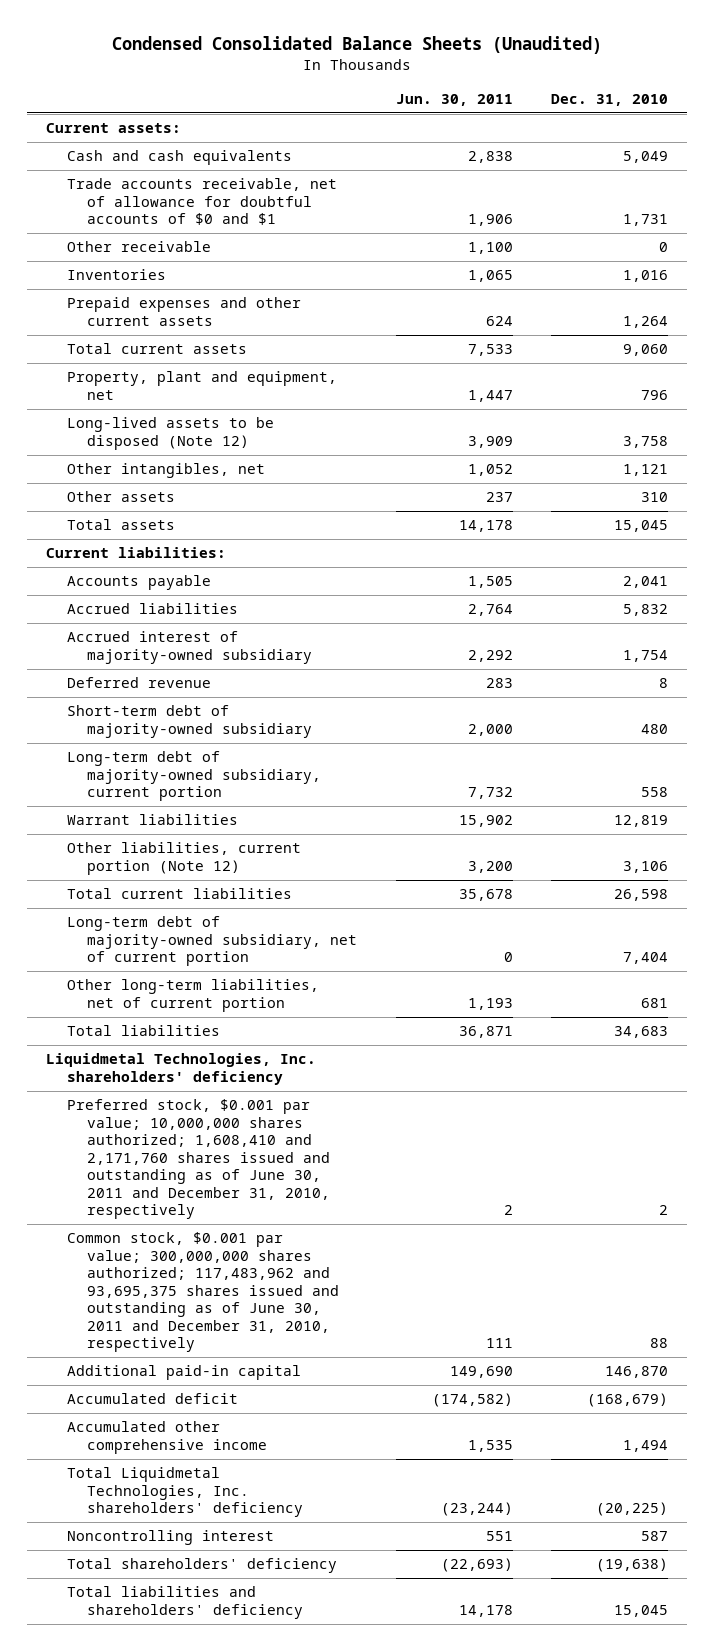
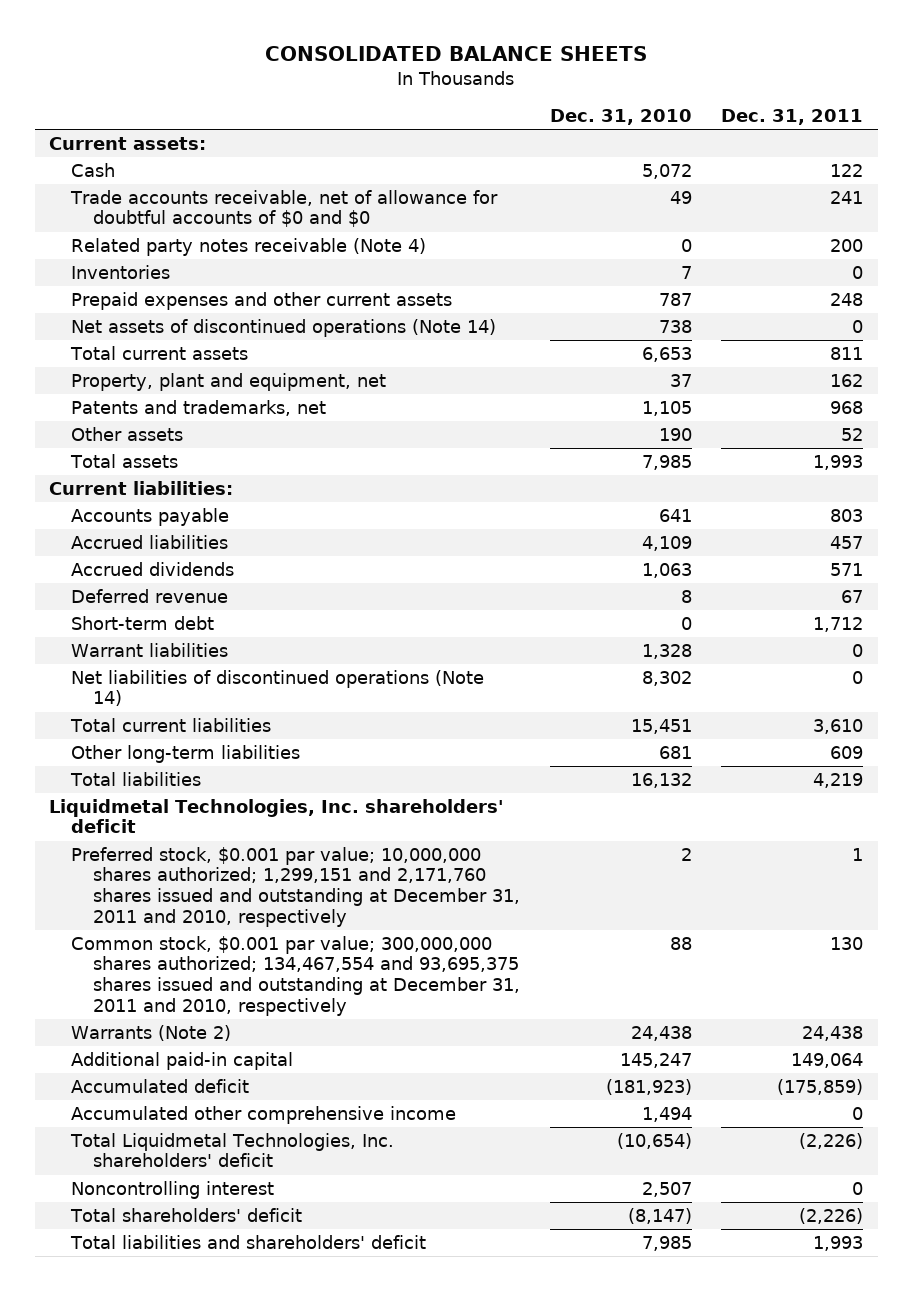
- Condensed Consolidated Balance Sheets (Unaudited)
+ CONSOLIDATED BALANCE SHEETS
- | Jun. 30, 2011 | Dec. 31, 2010
+ | Dec. 31, 2010 | Dec. 31, 2011
- Cash and cash equivalents | 2,838 | 5,049
- Trade accounts receivable, net of allowance for doubtful accounts of $0 and $1 | 1,906 | 1,731
- Other receivable | 1,100 | 0
- Inventories | 1,065 | 1,016
- Prepaid expenses and other current assets | 624 | 1,264
- Total current assets | 7,533 | 9,060
- Property, plant and equipment, net | 1,447 | 796
- Long-lived assets to be disposed (Note 12) | 3,909 | 3,758
- Other intangibles, net | 1,052 | 1,121
- Other assets | 237 | 310
- Total assets | 14,178 | 15,045
+ Cash | 5,072 | 122
+ Trade accounts receivable, net of allowance for doubtful accounts of $0 and $0 | 49 | 241
+ Related party notes receivable (Note 4) | 0 | 200
+ Inventories | 7 | 0
+ Prepaid expenses and other current assets | 787 | 248
+ Net assets of discontinued operations (Note 14) | 738 | 0
+ Total current assets | 6,653 | 811
+ Property, plant and equipment, net | 37 | 162
+ Patents and trademarks, net | 1,105 | 968
+ Other assets | 190 | 52
+ Total assets | 7,985 | 1,993
- Accounts payable | 1,505 | 2,041
- Accrued liabilities | 2,764 | 5,832
- Accrued interest of majority-owned subsidiary | 2,292 | 1,754
+ Accounts payable | 641 | 803
+ Accrued liabilities | 4,109 | 457
+ Accrued dividends | 1,063 | 571
- Short-term debt of majority-owned subsidiary | 2,000 | 480
- Long-term debt of majority-owned subsidiary, current portion | 7,732 | 558
- Warrant liabilities | 15,902 | 12,819
- Other liabilities, current portion (Note 12) | 3,200 | 3,106
- Total current liabilities | 35,678 | 26,598
- Long-term debt of majority-owned subsidiary, net of current portion | 0 | 7,404
- Other long-term liabilities, net of current portion | 1,193 | 681
- Total liabilities | 36,871 | 34,683
- Liquidmetal Technologies, Inc. shareholders' deficiency
- Preferred stock, $0.001 par value; 10,000,000 shares authorized; 1,608,410 and 2,171,760 shares issued and outstanding as of June 30, 2011 and December 31, 2010, respectively | 2 | 2
- Common stock, $0.001 par value; 300,000,000 shares authorized; 117,483,962 and 93,695,375 shares issued and outstanding as of June 30, 2011 and December 31, 2010, respectively | 111 | 88
- Additional paid-in capital | 149,690 | 146,870
- Accumulated deficit | (174,582) | (168,679)
+ Short-term debt | 0 | 1,712
+ Warrant liabilities | 1,328 | 0
+ Net liabilities of discontinued operations (Note 14) | 8,302 | 0
+ Total current liabilities | 15,451 | 3,610
+ Other long-term liabilities | 681 | 609
+ Total liabilities | 16,132 | 4,219
+ Liquidmetal Technologies, Inc. shareholders' deficit
+ Preferred stock, $0.001 par value; 10,000,000 shares authorized; 1,299,151 and 2,171,760 shares issued and outstanding at December 31, 2011 and 2010, respectively | 2 | 1
+ Common stock, $0.001 par value; 300,000,000 shares authorized; 134,467,554 and 93,695,375 shares issued and outstanding at December 31, 2011 and 2010, respectively | 88 | 130
+ Warrants (Note 2) | 24,438 | 24,438
+ Additional paid-in capital | 145,247 | 149,064
+ Accumulated deficit | (181,923) | (175,859)
- Total Liquidmetal Technologies, Inc. shareholders' deficiency | (23,244) | (20,225)
- Noncontrolling interest | 551 | 587
- Total shareholders' deficiency | (22,693) | (19,638)
- Total liabilities and shareholders' deficiency | 14,178 | 15,045
+ Total Liquidmetal Technologies, Inc. shareholders' deficit | (10,654) | (2,226)
+ Noncontrolling interest | 2,507 | 0
+ Total shareholders' deficit | (8,147) | (2,226)
+ Total liabilities and shareholders' deficit | 7,985 | 1,993

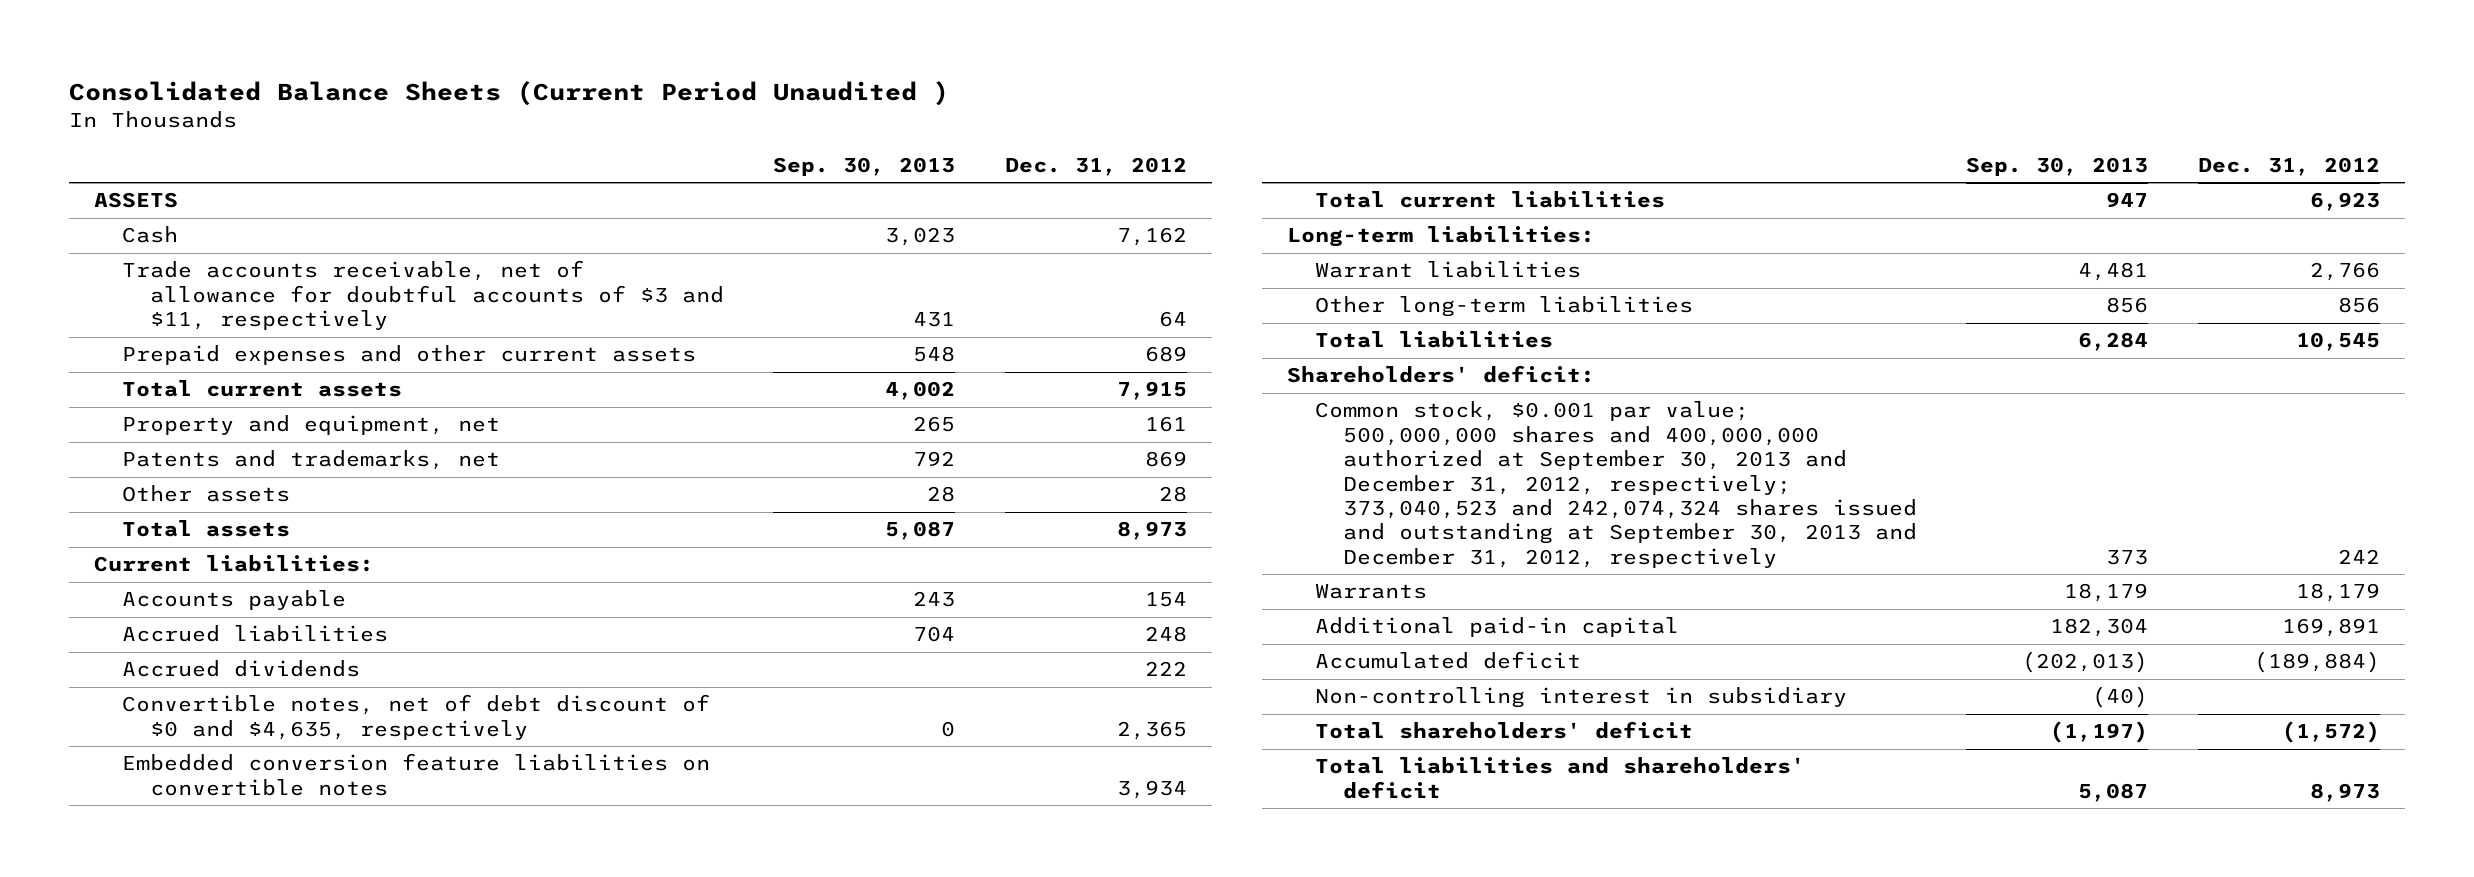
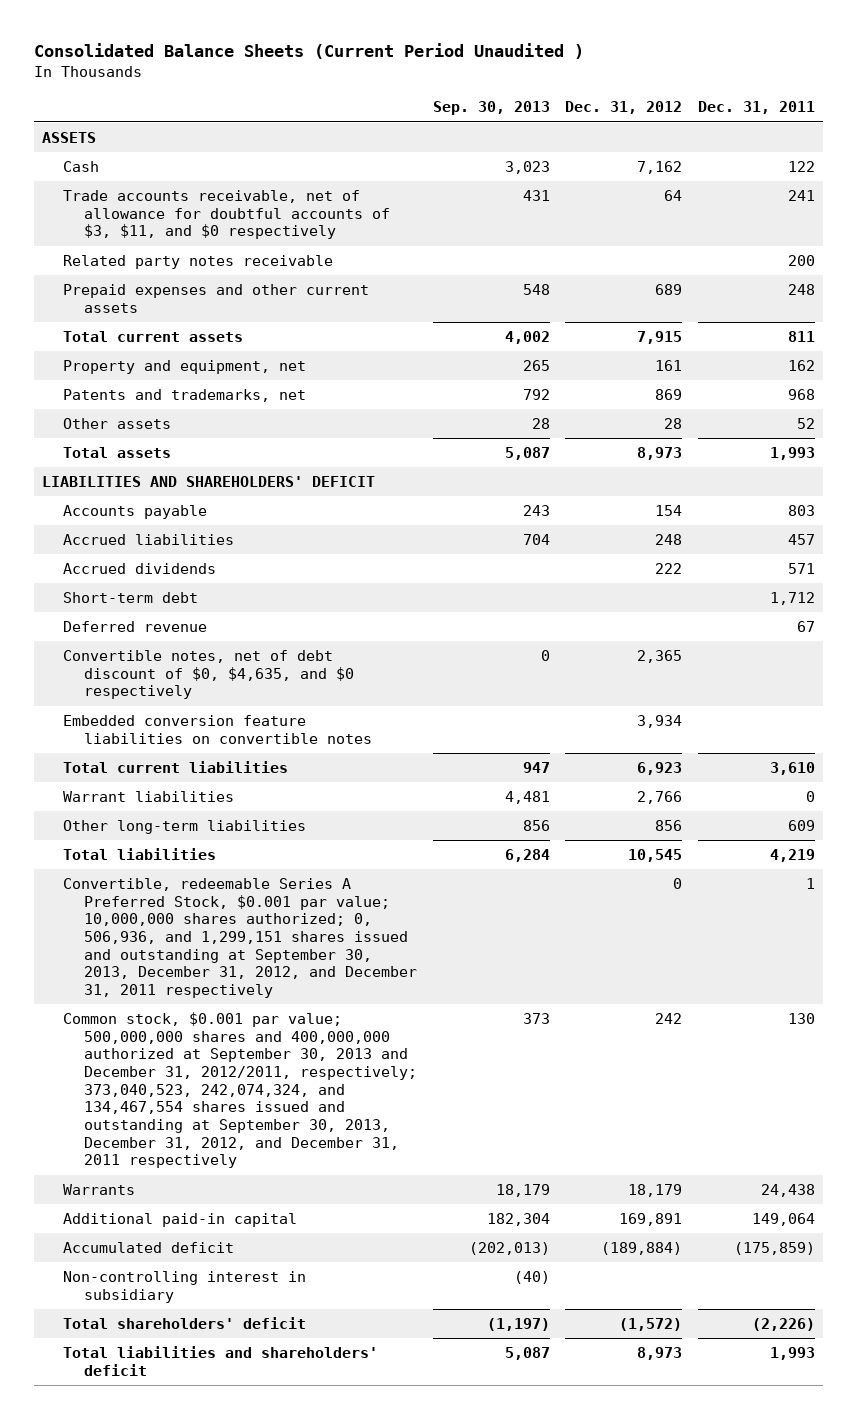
- | Sep. 30, 2013 | Dec. 31, 2012
+ | Sep. 30, 2013 | Dec. 31, 2012 | Dec. 31, 2011
- Trade accounts receivable, net of allowance for doubtful accounts of $3 and $11, respectively | 431 | 64
+ Trade accounts receivable, net of allowance for doubtful accounts of $3, $11, and $0 respectively | 431 | 64 | 241
+ Related party notes receivable | | | 200
- Current liabilities:
+ LIABILITIES AND SHAREHOLDERS' DEFICIT
- Convertible notes, net of debt discount of $0 and $4,635, respectively | 0 | 2,365
+ Short-term debt | | | 1,712
+ Deferred revenue | | | 67
+ Convertible notes, net of debt discount of $0, $4,635, and $0 respectively | 0 | 2,365 |
- Long-term liabilities:
- Shareholders' deficit:
- Common stock, $0.001 par value; 500,000,000 shares and 400,000,000 authorized at September 30, 2013 and December 31, 2012, respectively; 373,040,523 and 242,074,324 shares issued and outstanding at September 30, 2013 and December 31, 2012, respectively | 373 | 242
+ Convertible, redeemable Series A Preferred Stock, $0.001 par value; 10,000,000 shares authorized; 0, 506,936, and 1,299,151 shares issued and outstanding at September 30, 2013, December 31, 2012, and December 31, 2011 respectively | | 0 | 1
+ Common stock, $0.001 par value; 500,000,000 shares and 400,000,000 authorized at September 30, 2013 and December 31, 2012/2011, respectively; 373,040,523, 242,074,324, and 134,467,554 shares issued and outstanding at September 30, 2013, December 31, 2012, and December 31, 2011 respectively | 373 | 242 | 130

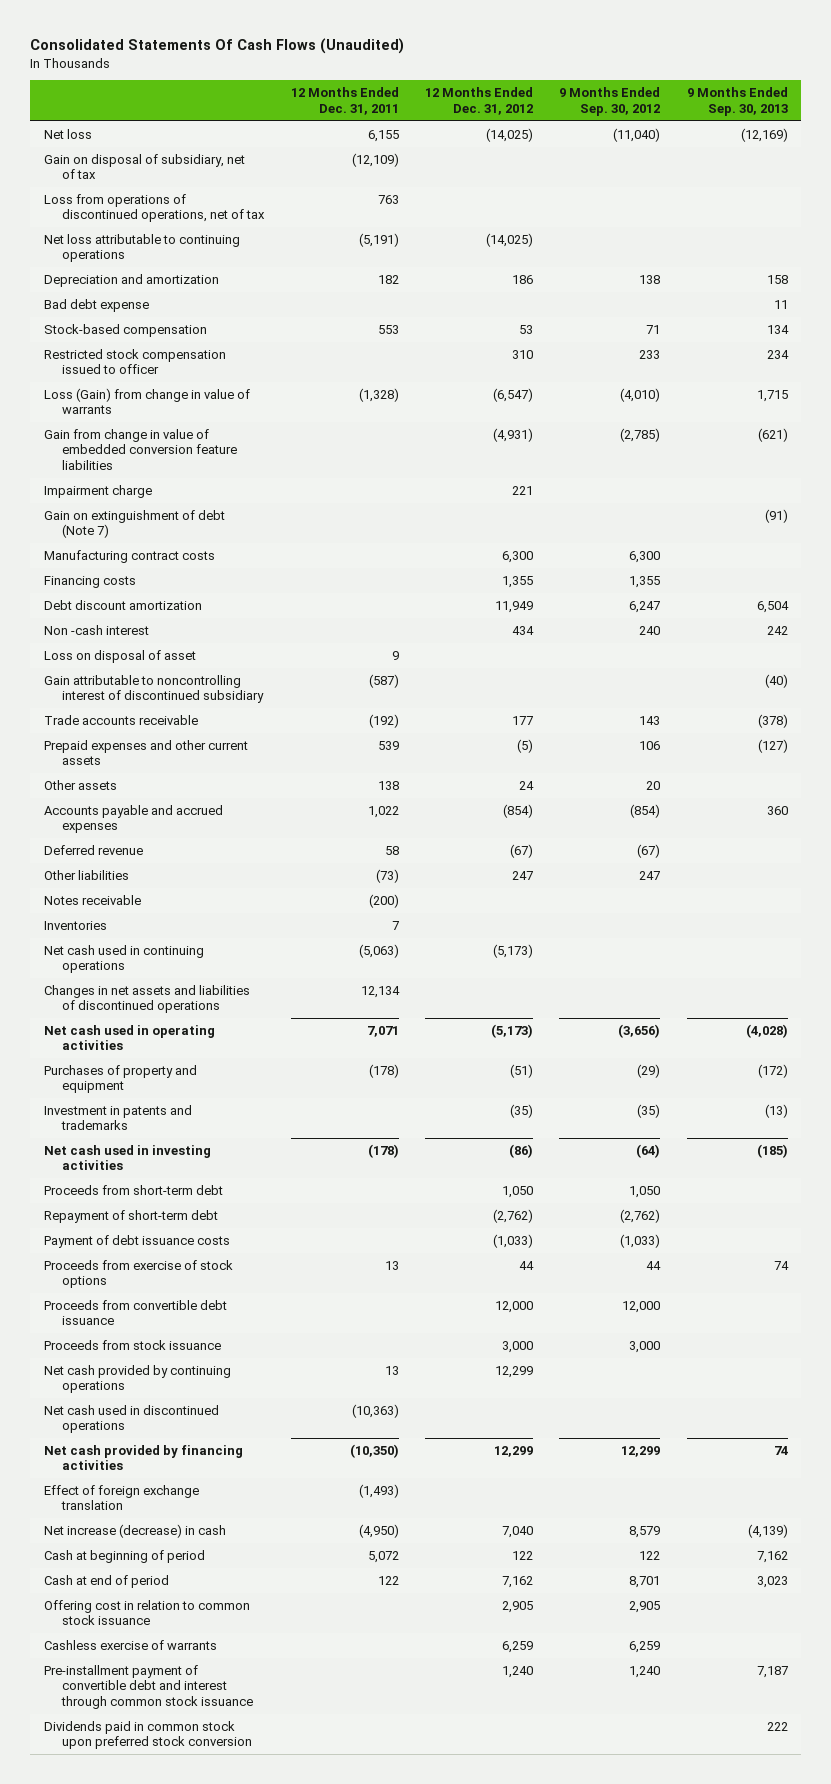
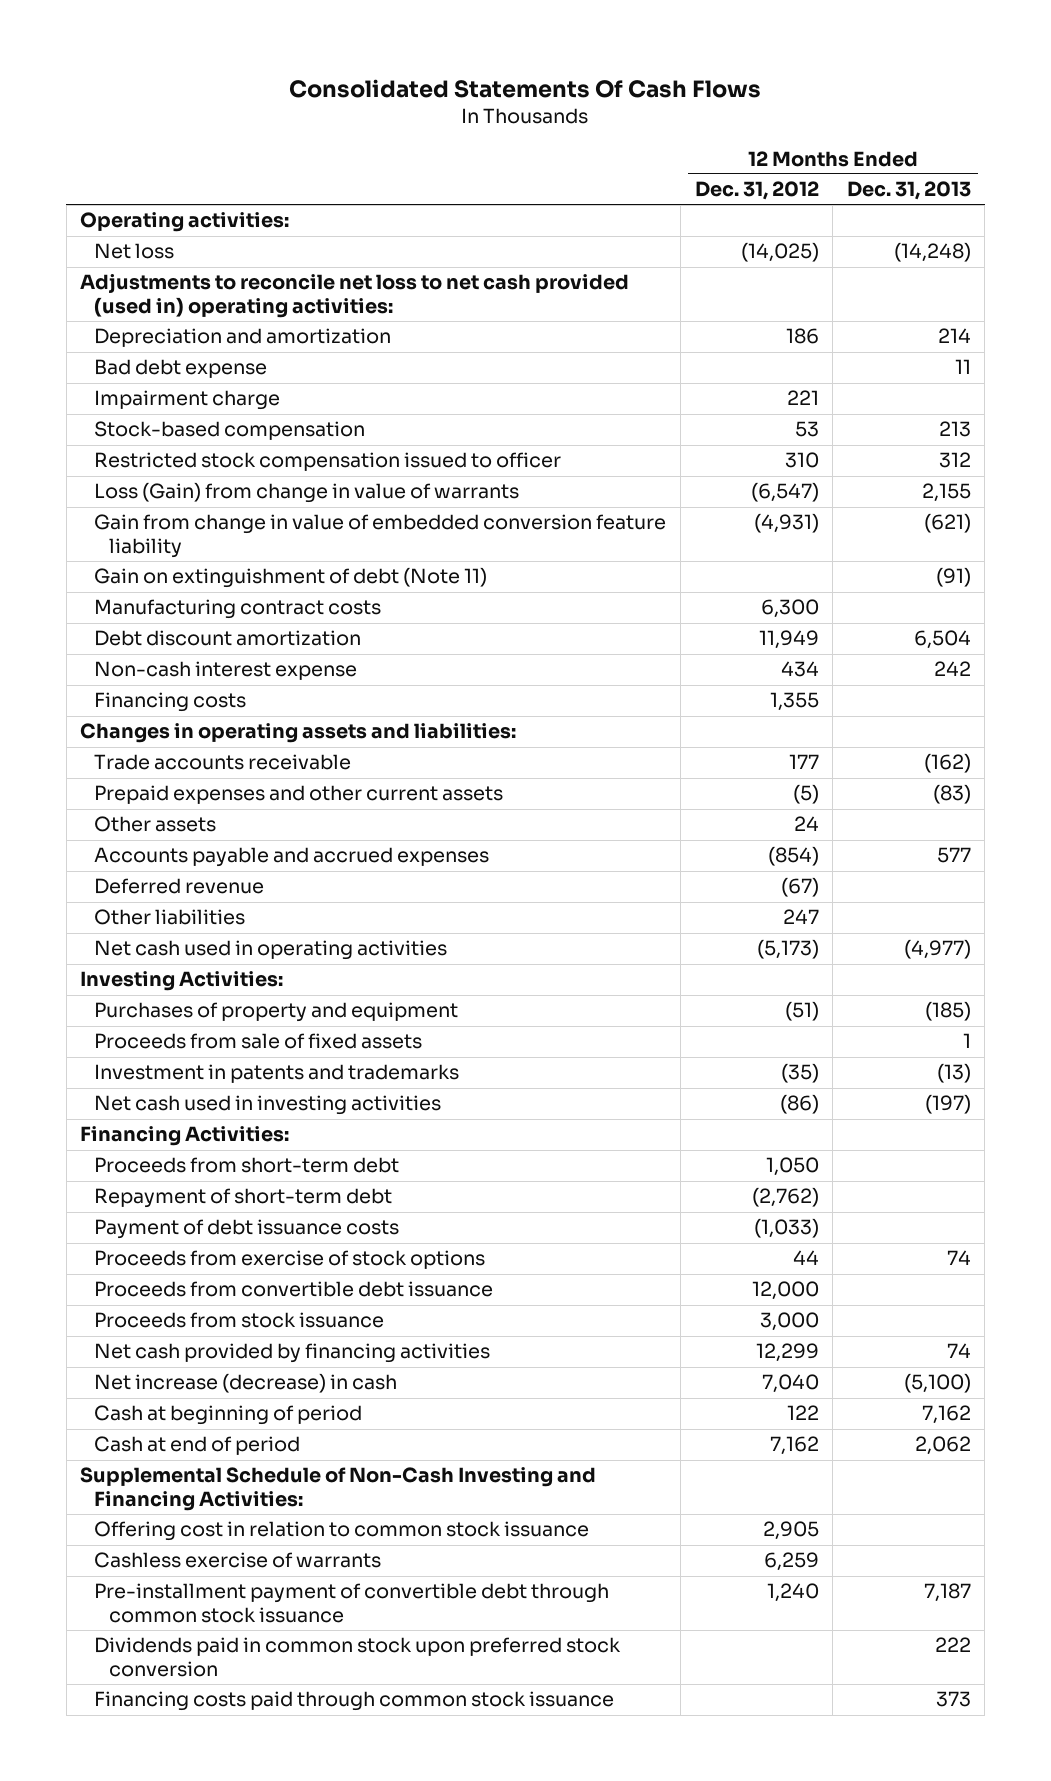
- Consolidated Statements Of Cash Flows (Unaudited)
+ Consolidated Statements Of Cash Flows
- | 12 Months Ended Dec. 31, 2011 | 12 Months Ended Dec. 31, 2012 | 9 Months Ended Sep. 30, 2012 | 9 Months Ended Sep. 30, 2013
+ | 12 Months Ended Dec. 31, 2012 | 12 Months Ended Dec. 31, 2013
+ Operating activities:
- Gain on disposal of subsidiary, net of tax | (12,109) | | |
- Loss from operations of discontinued operations, net of tax | 763 | | |
- Net loss attributable to continuing operations | (5,191) | (14,025) | |
+ Adjustments to reconcile net loss to net cash provided (used in) operating activities:
moved up: Impairment charge | 221 |
- Gain from change in value of embedded conversion feature liabilities | | (4,931) | (2,785) | (621)
- Gain on extinguishment of debt (Note 7) | | | | (91)
+ Gain from change in value of embedded conversion feature liability | (4,931) | (621)
+ Gain on extinguishment of debt (Note 11) | | (91)
- Non -cash interest | | 434 | 240 | 242
- Loss on disposal of asset | 9 | | |
- Gain attributable to noncontrolling interest of discontinued subsidiary | (587) | | | (40)
+ Non-cash interest expense | 434 | 242
moved down: Financing costs | 1,355 |
+ Changes in operating assets and liabilities:
- Notes receivable | (200) | | |
- Inventories | 7 | | |
- Net cash used in continuing operations | (5,063) | (5,173) | |
- Changes in net assets and liabilities of discontinued operations | 12,134 | | |
+ Investing Activities:
+ Proceeds from sale of fixed assets | | 1
+ Financing Activities:
- Net cash provided by continuing operations | 13 | 12,299 | |
- Net cash used in discontinued operations | (10,363) | | |
- Effect of foreign exchange translation | (1,493) | | |
+ Supplemental Schedule of Non-Cash Investing and Financing Activities:
- Pre-installment payment of convertible debt and interest through common stock issuance | | 1,240 | 1,240 | 7,187
+ Pre-installment payment of convertible debt through common stock issuance | 1,240 | 7,187
+ Financing costs paid through common stock issuance | | 373

